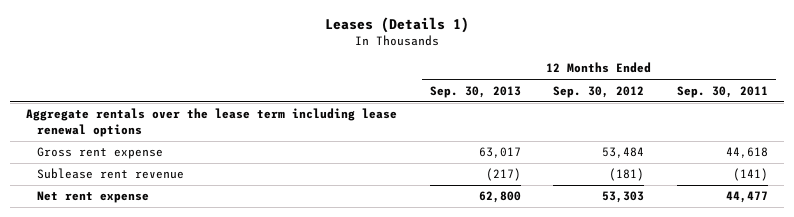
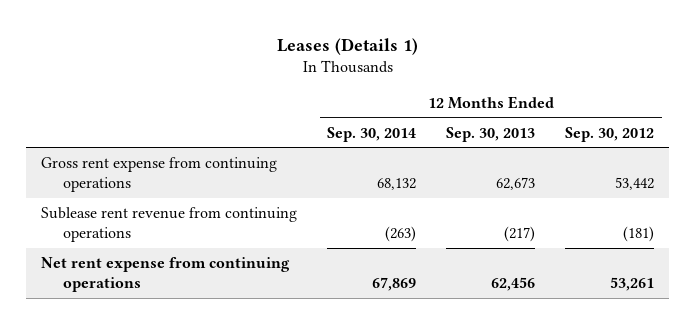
- | 12 Months Ended Sep. 30, 2013 | 12 Months Ended Sep. 30, 2012 | 12 Months Ended Sep. 30, 2011
+ | 12 Months Ended Sep. 30, 2014 | 12 Months Ended Sep. 30, 2013 | 12 Months Ended Sep. 30, 2012
- Aggregate rentals over the lease term including lease renewal options
- Gross rent expense | 63,017 | 53,484 | 44,618
- Sublease rent revenue | (217) | (181) | (141)
- Net rent expense | 62,800 | 53,303 | 44,477
+ Gross rent expense from continuing operations | 68,132 | 62,673 | 53,442
+ Sublease rent revenue from continuing operations | (263) | (217) | (181)
+ Net rent expense from continuing operations | 67,869 | 62,456 | 53,261

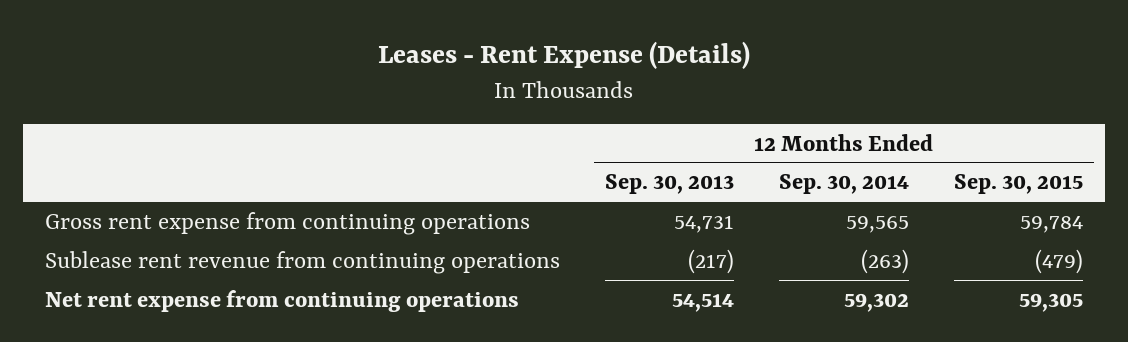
- Leases (Details 1)
+ Leases - Rent Expense (Details)
- | 12 Months Ended Sep. 30, 2014 | 12 Months Ended Sep. 30, 2013 | 12 Months Ended Sep. 30, 2012
+ | 12 Months Ended Sep. 30, 2013 | 12 Months Ended Sep. 30, 2014 | 12 Months Ended Sep. 30, 2015
- Gross rent expense from continuing operations | 68,132 | 62,673 | 53,442
+ Gross rent expense from continuing operations | 54,731 | 59,565 | 59,784
- Net rent expense from continuing operations | 67,869 | 62,456 | 53,261
+ Net rent expense from continuing operations | 54,514 | 59,302 | 59,305

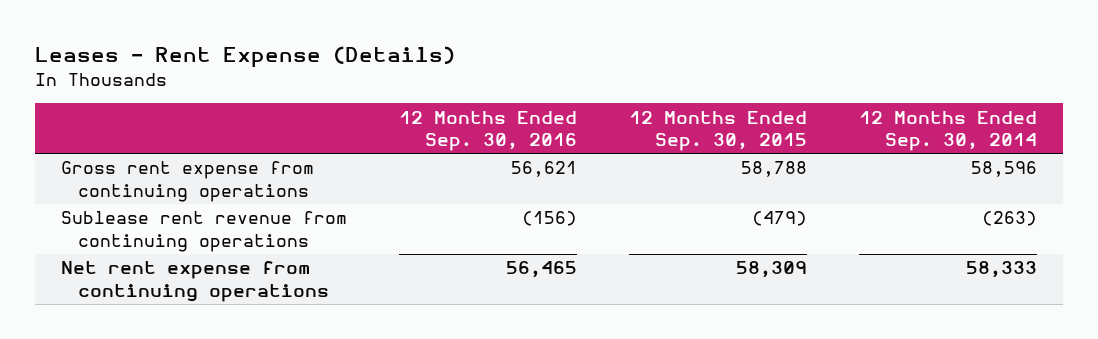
- | 12 Months Ended Sep. 30, 2013 | 12 Months Ended Sep. 30, 2014 | 12 Months Ended Sep. 30, 2015
+ | 12 Months Ended Sep. 30, 2016 | 12 Months Ended Sep. 30, 2015 | 12 Months Ended Sep. 30, 2014
- Gross rent expense from continuing operations | 54,731 | 59,565 | 59,784
+ Gross rent expense from continuing operations | 56,621 | 58,788 | 58,596
- Net rent expense from continuing operations | 54,514 | 59,302 | 59,305
+ Net rent expense from continuing operations | 56,465 | 58,309 | 58,333

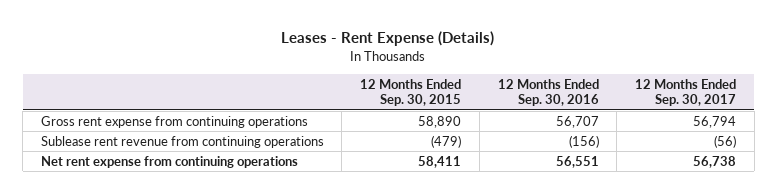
- | 12 Months Ended Sep. 30, 2016 | 12 Months Ended Sep. 30, 2015 | 12 Months Ended Sep. 30, 2014
+ | 12 Months Ended Sep. 30, 2015 | 12 Months Ended Sep. 30, 2016 | 12 Months Ended Sep. 30, 2017
- Gross rent expense from continuing operations | 56,621 | 58,788 | 58,596
+ Gross rent expense from continuing operations | 58,890 | 56,707 | 56,794
- Net rent expense from continuing operations | 56,465 | 58,309 | 58,333
+ Net rent expense from continuing operations | 58,411 | 56,551 | 56,738

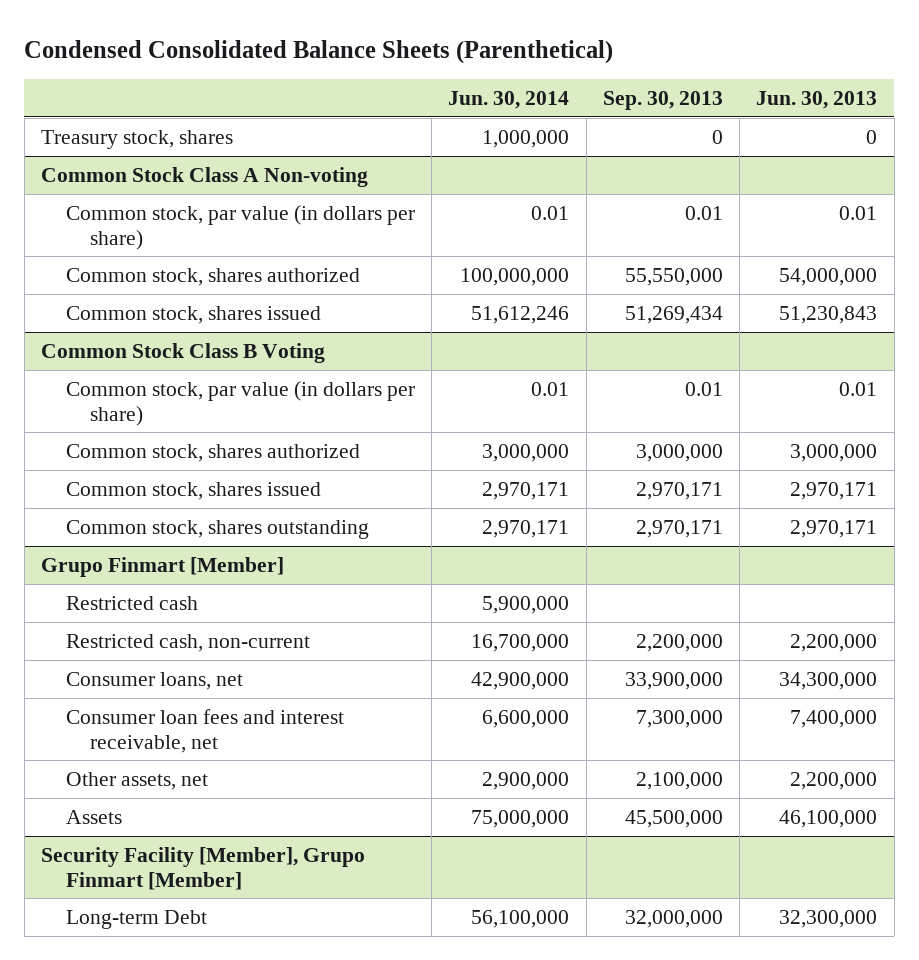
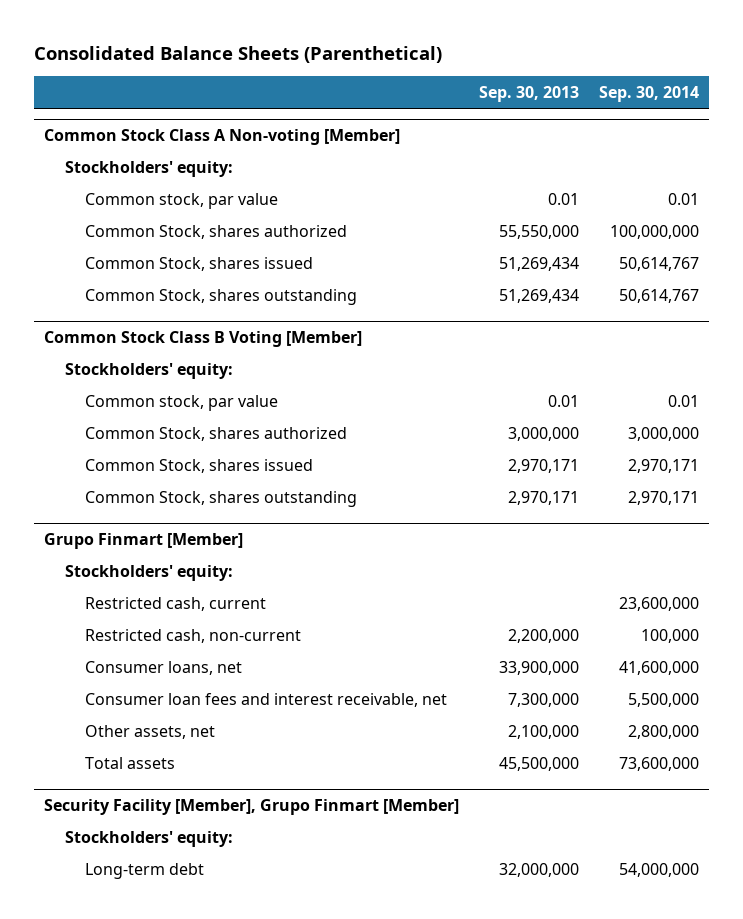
- Condensed Consolidated Balance Sheets (Parenthetical)
+ Consolidated Balance Sheets (Parenthetical)
- | Jun. 30, 2014 | Sep. 30, 2013 | Jun. 30, 2013
+ | Sep. 30, 2013 | Sep. 30, 2014
- Treasury stock, shares | 1,000,000 | 0 | 0
- Common Stock Class A Non-voting
- Common stock, par value (in dollars per share) | 0.01 | 0.01 | 0.01
- Common stock, shares authorized | 100,000,000 | 55,550,000 | 54,000,000
- Common stock, shares issued | 51,612,246 | 51,269,434 | 51,230,843
- Common Stock Class B Voting
- Common stock, par value (in dollars per share) | 0.01 | 0.01 | 0.01
- Common stock, shares authorized | 3,000,000 | 3,000,000 | 3,000,000
- Common stock, shares issued | 2,970,171 | 2,970,171 | 2,970,171
- Common stock, shares outstanding | 2,970,171 | 2,970,171 | 2,970,171
+ Common Stock Class A Non-voting [Member]
+ Stockholders' equity:
+ Common stock, par value | 0.01 | 0.01
+ Common Stock, shares authorized | 55,550,000 | 100,000,000
+ Common Stock, shares issued | 51,269,434 | 50,614,767
+ Common Stock, shares outstanding | 51,269,434 | 50,614,767
+ Common Stock Class B Voting [Member]
+ Stockholders' equity:
+ Common stock, par value | 0.01 | 0.01
+ Common Stock, shares authorized | 3,000,000 | 3,000,000
+ Common Stock, shares issued | 2,970,171 | 2,970,171
+ Common Stock, shares outstanding | 2,970,171 | 2,970,171
@ Grupo Finmart [Member]
- Restricted cash | 5,900,000 | |
+ Stockholders' equity:
+ Restricted cash, current | | 23,600,000
- Assets | 75,000,000 | 45,500,000 | 46,100,000
+ Total assets | 45,500,000 | 73,600,000
@ Security Facility [Member], Grupo Finmart [Member]
- Long-term Debt | 56,100,000 | 32,000,000 | 32,300,000
+ Stockholders' equity:
+ Long-term debt | 32,000,000 | 54,000,000

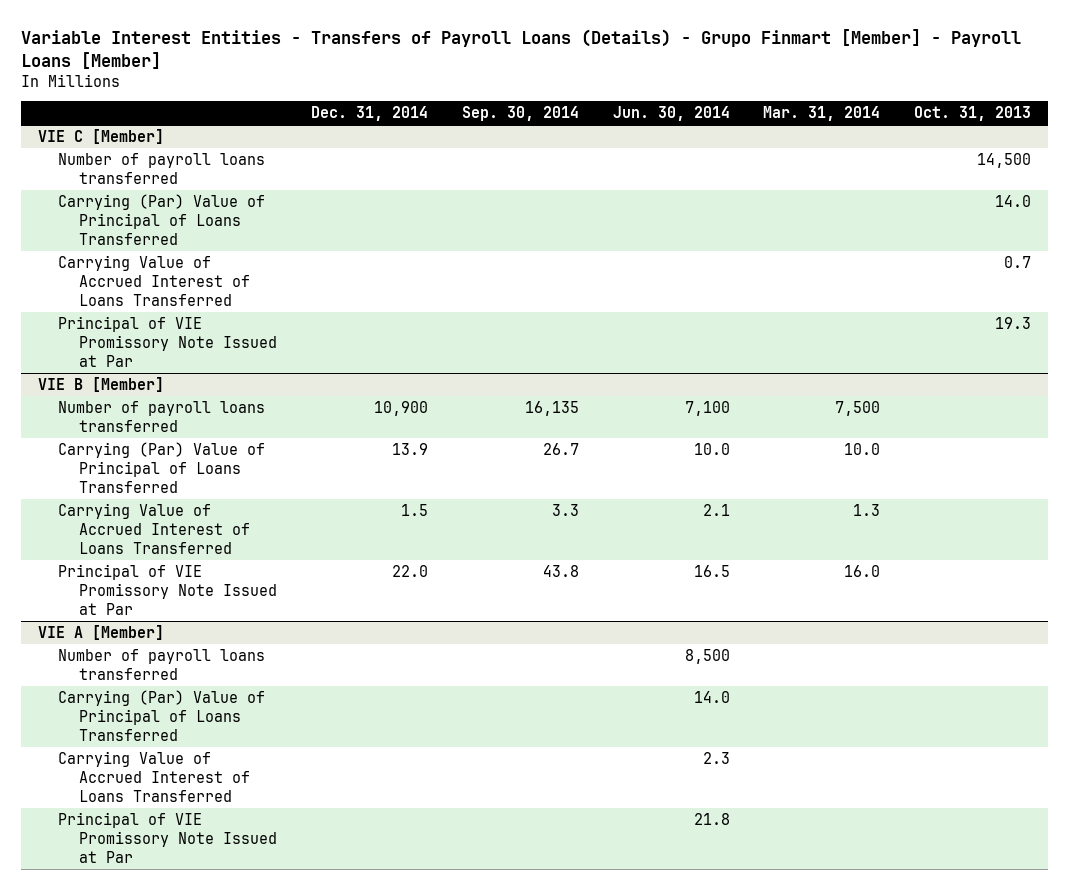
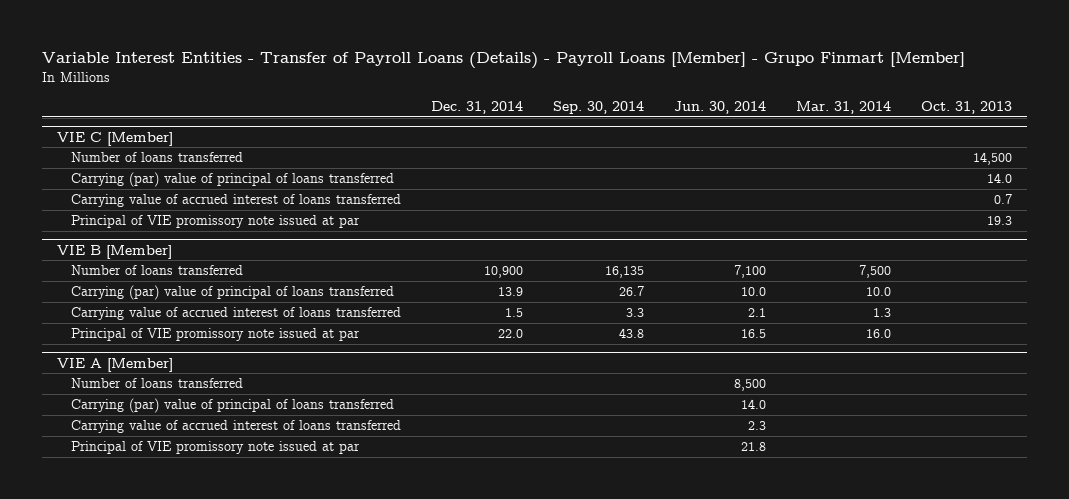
- Variable Interest Entities - Transfers of Payroll Loans (Details) - Grupo Finmart [Member] - Payroll Loans [Member]
+ Variable Interest Entities - Transfer of Payroll Loans (Details) - Payroll Loans [Member] - Grupo Finmart [Member]
@ VIE C [Member]
- Number of payroll loans transferred | | | | | 14,500
- Carrying (Par) Value of Principal of Loans Transferred | | | | | 14.0
- Carrying Value of Accrued Interest of Loans Transferred | | | | | 0.7
- Principal of VIE Promissory Note Issued at Par | | | | | 19.3
+ Number of loans transferred | | | | | 14,500
+ Carrying (par) value of principal of loans transferred | | | | | 14.0
+ Carrying value of accrued interest of loans transferred | | | | | 0.7
+ Principal of VIE promissory note issued at par | | | | | 19.3
@ VIE B [Member]
- Number of payroll loans transferred | 10,900 | 16,135 | 7,100 | 7,500 |
- Carrying (Par) Value of Principal of Loans Transferred | 13.9 | 26.7 | 10.0 | 10.0 |
- Carrying Value of Accrued Interest of Loans Transferred | 1.5 | 3.3 | 2.1 | 1.3 |
- Principal of VIE Promissory Note Issued at Par | 22.0 | 43.8 | 16.5 | 16.0 |
+ Number of loans transferred | 10,900 | 16,135 | 7,100 | 7,500 |
+ Carrying (par) value of principal of loans transferred | 13.9 | 26.7 | 10.0 | 10.0 |
+ Carrying value of accrued interest of loans transferred | 1.5 | 3.3 | 2.1 | 1.3 |
+ Principal of VIE promissory note issued at par | 22.0 | 43.8 | 16.5 | 16.0 |
@ VIE A [Member]
- Number of payroll loans transferred | | | 8,500 | |
- Carrying (Par) Value of Principal of Loans Transferred | | | 14.0 | |
- Carrying Value of Accrued Interest of Loans Transferred | | | 2.3 | |
- Principal of VIE Promissory Note Issued at Par | | | 21.8 | |
+ Number of loans transferred | | | 8,500 | |
+ Carrying (par) value of principal of loans transferred | | | 14.0 | |
+ Carrying value of accrued interest of loans transferred | | | 2.3 | |
+ Principal of VIE promissory note issued at par | | | 21.8 | |

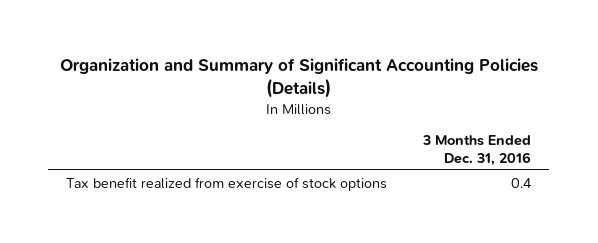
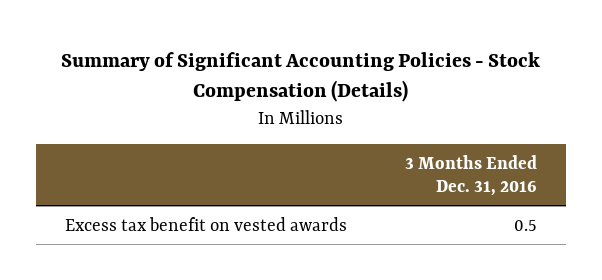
- Organization and Summary of Significant Accounting Policies (Details)
+ Summary of Significant Accounting Policies - Stock Compensation (Details)
- Tax benefit realized from exercise of stock options | 0.4
+ Excess tax benefit on vested awards | 0.5

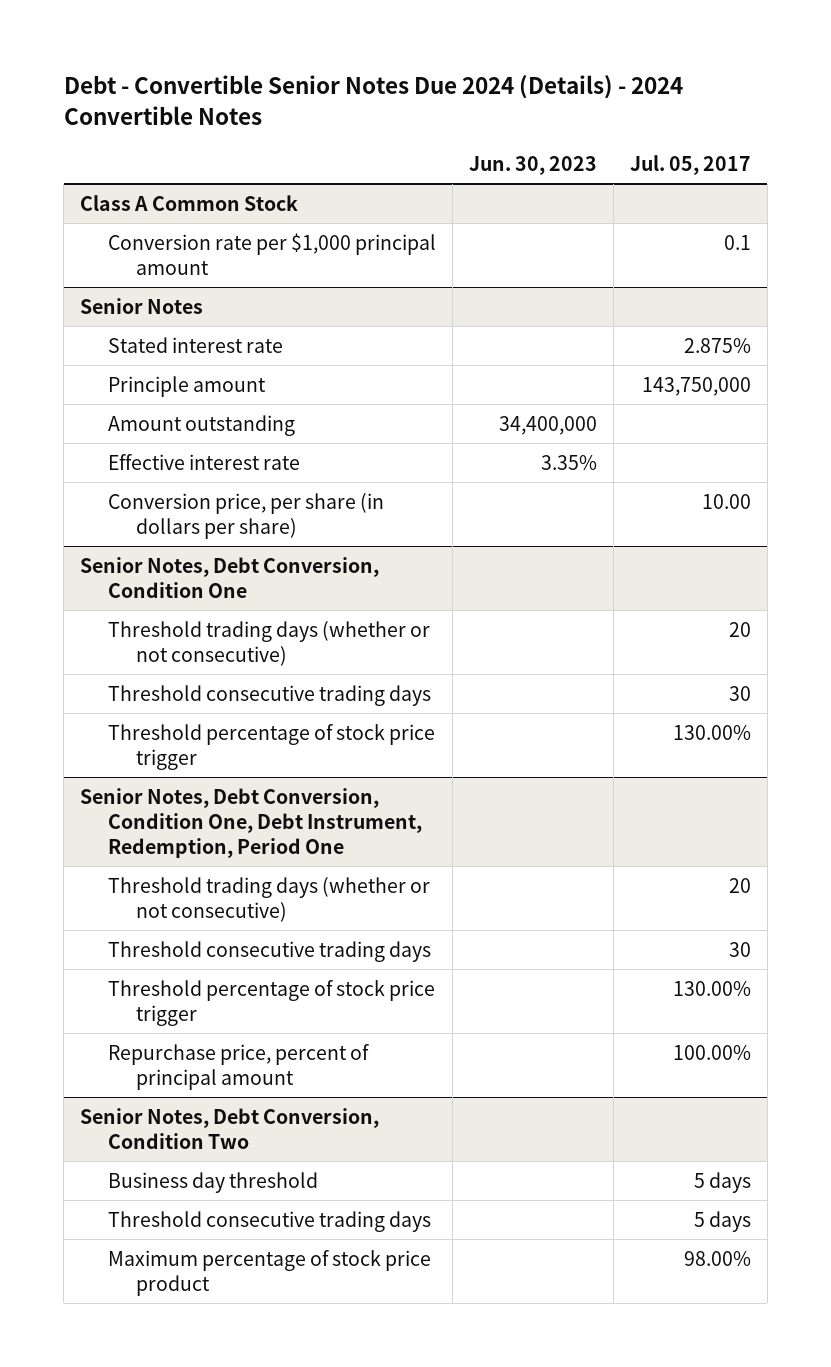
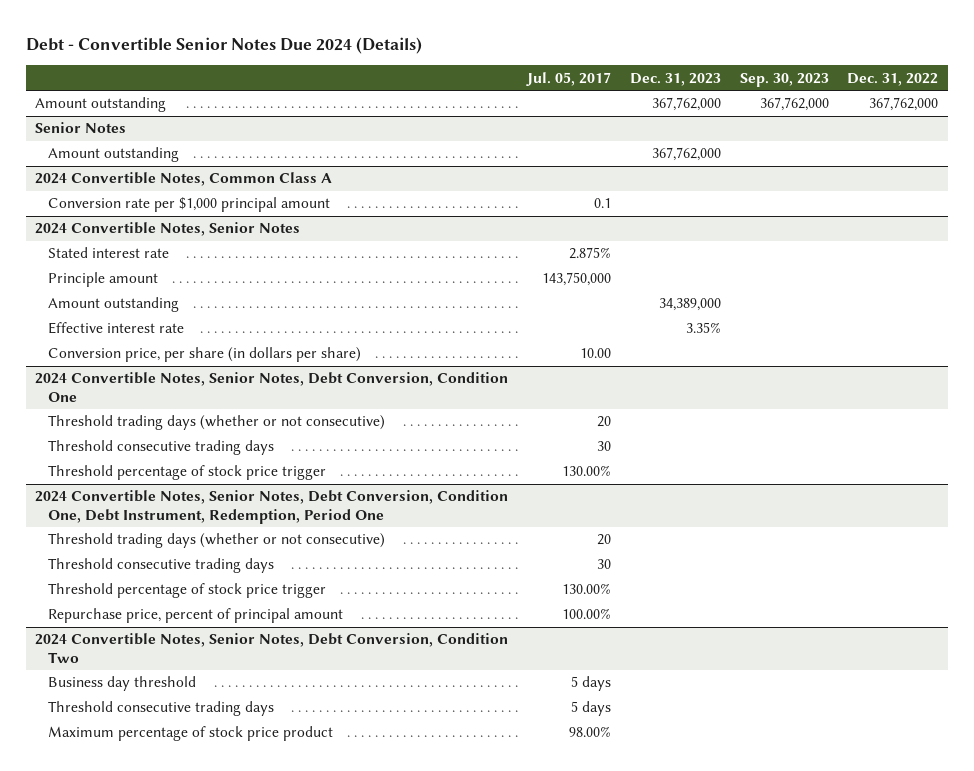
- Debt - Convertible Senior Notes Due 2024 (Details) - 2024 Convertible Notes
+ Debt - Convertible Senior Notes Due 2024 (Details)
- | Jun. 30, 2023 | Jul. 05, 2017
+ | Jul. 05, 2017 | Dec. 31, 2023 | Sep. 30, 2023 | Dec. 31, 2022
- Class A Common Stock
- Conversion rate per $1,000 principal amount | | 0.1
+ Amount outstanding | | 367,762,000 | 367,762,000 | 367,762,000
@ Senior Notes
+ Amount outstanding | | 367,762,000 | |
+ 2024 Convertible Notes, Common Class A
+ Conversion rate per $1,000 principal amount | 0.1 | | |
+ 2024 Convertible Notes, Senior Notes
- Senior Notes, Debt Conversion, Condition One
+ 2024 Convertible Notes, Senior Notes, Debt Conversion, Condition One
- Senior Notes, Debt Conversion, Condition One, Debt Instrument, Redemption, Period One
+ 2024 Convertible Notes, Senior Notes, Debt Conversion, Condition One, Debt Instrument, Redemption, Period One
- Senior Notes, Debt Conversion, Condition Two
+ 2024 Convertible Notes, Senior Notes, Debt Conversion, Condition Two

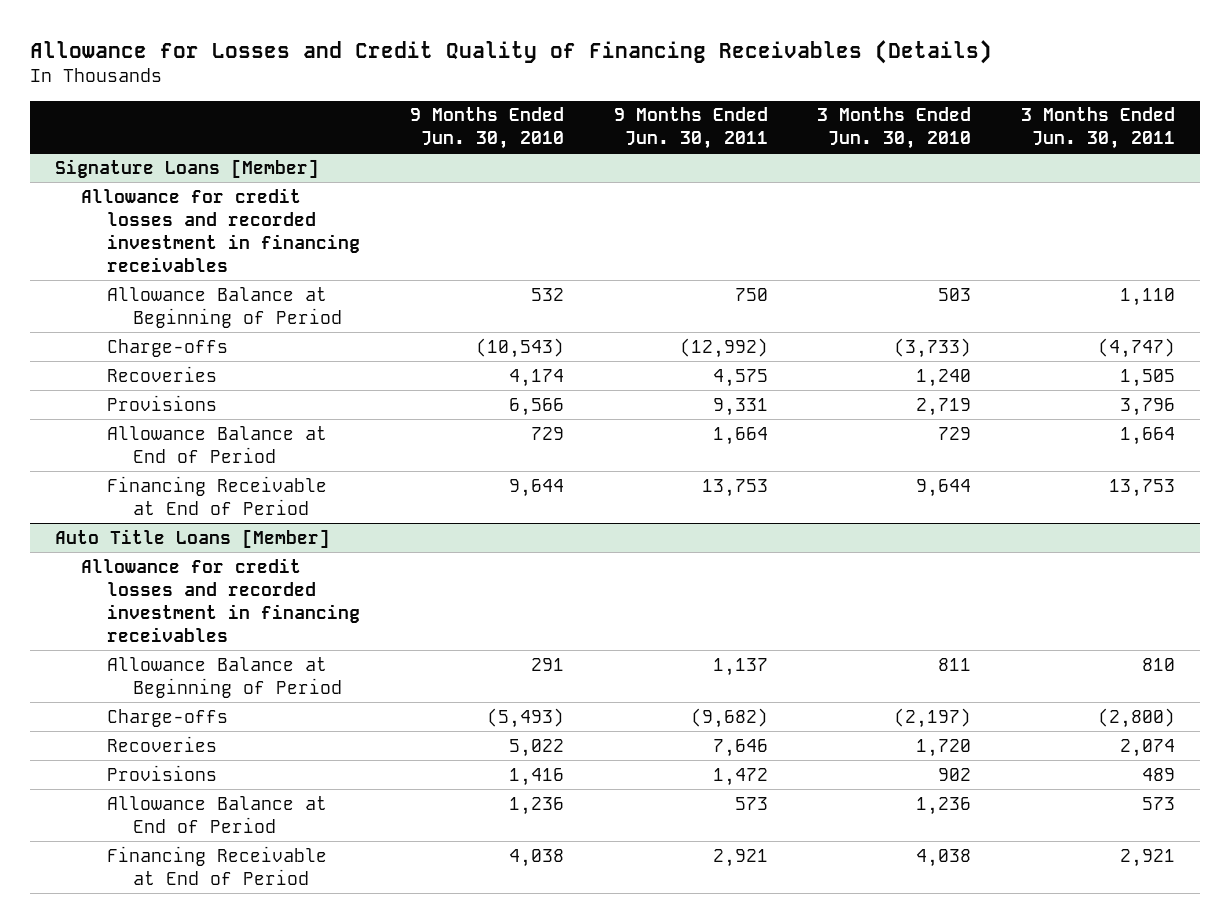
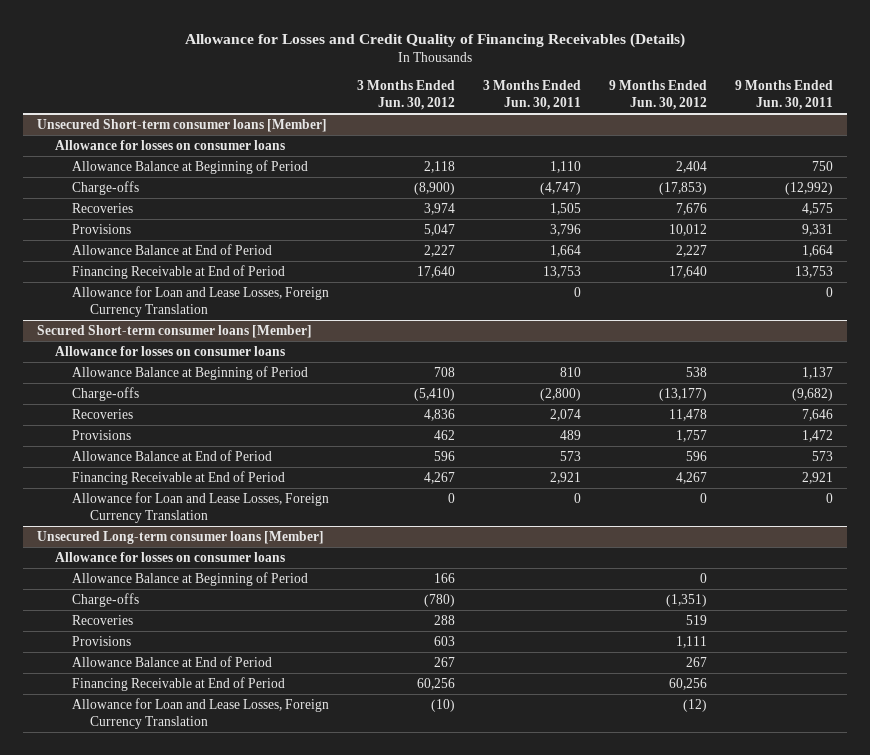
- | 9 Months Ended Jun. 30, 2010 | 9 Months Ended Jun. 30, 2011 | 3 Months Ended Jun. 30, 2010 | 3 Months Ended Jun. 30, 2011
+ | 3 Months Ended Jun. 30, 2012 | 3 Months Ended Jun. 30, 2011 | 9 Months Ended Jun. 30, 2012 | 9 Months Ended Jun. 30, 2011
- Signature Loans [Member]
- Allowance for credit losses and recorded investment in financing receivables
+ Unsecured Short-term consumer loans [Member]
+ Allowance for losses on consumer loans
- Auto Title Loans [Member]
- Allowance for credit losses and recorded investment in financing receivables
+ Allowance for Loan and Lease Losses, Foreign Currency Translation | | 0 | | 0
+ Secured Short-term consumer loans [Member]
+ Allowance for losses on consumer loans
+ Allowance for Loan and Lease Losses, Foreign Currency Translation | 0 | 0 | 0 | 0
+ Unsecured Long-term consumer loans [Member]
+ Allowance for losses on consumer loans
+ Allowance Balance at Beginning of Period | 166 | | 0 |
+ Charge-offs | (780) | | (1,351) |
+ Recoveries | 288 | | 519 |
+ Provisions | 603 | | 1,111 |
+ Allowance Balance at End of Period | 267 | | 267 |
+ Financing Receivable at End of Period | 60,256 | | 60,256 |
+ Allowance for Loan and Lease Losses, Foreign Currency Translation | (10) | | (12) |

